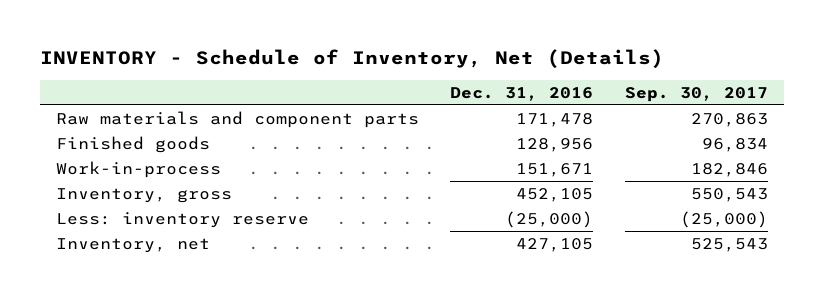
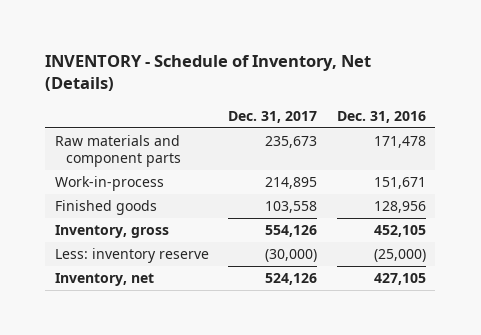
- | Dec. 31, 2016 | Sep. 30, 2017
+ | Dec. 31, 2017 | Dec. 31, 2016
moved down: Finished goods | 103,558 | 128,956

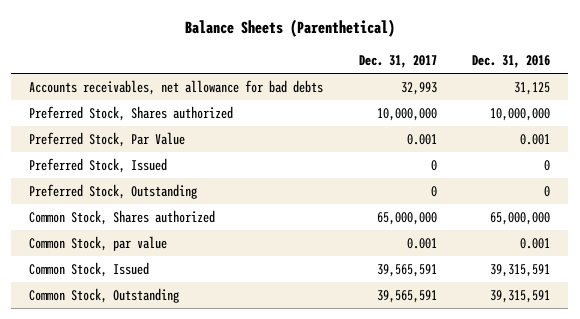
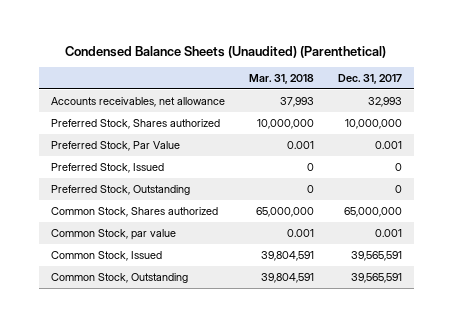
- Balance Sheets (Parenthetical)
+ Condensed Balance Sheets (Unaudited) (Parenthetical)
- | Dec. 31, 2017 | Dec. 31, 2016
+ | Mar. 31, 2018 | Dec. 31, 2017
- Accounts receivables, net allowance for bad debts | 32,993 | 31,125
+ Accounts receivables, net allowance | 37,993 | 32,993

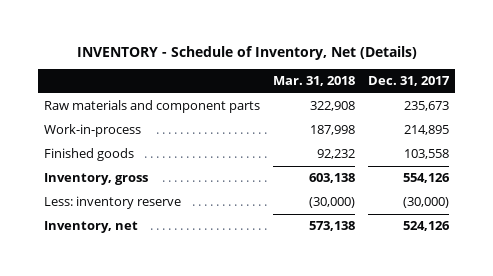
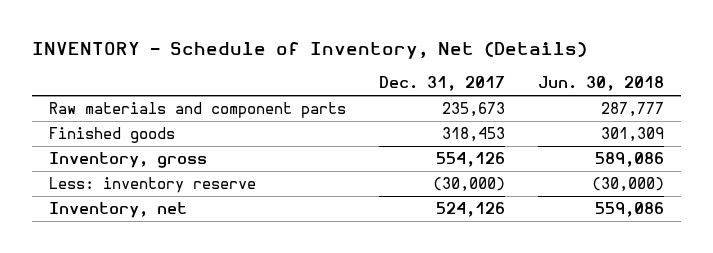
- | Mar. 31, 2018 | Dec. 31, 2017
+ | Dec. 31, 2017 | Jun. 30, 2018
- Work-in-process | 187,998 | 214,895
- Finished goods | 92,232 | 103,558
+ Finished goods | 318,453 | 301,309

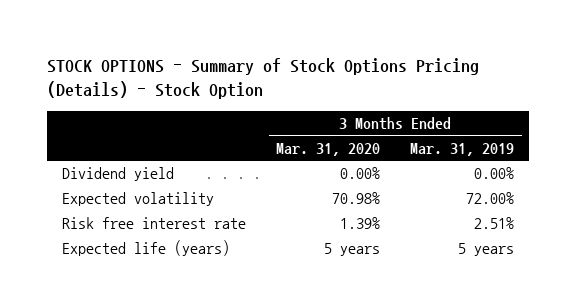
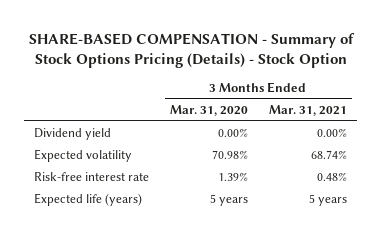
- STOCK OPTIONS - Summary of Stock Options Pricing (Details) - Stock Option
+ SHARE-BASED COMPENSATION - Summary of Stock Options Pricing (Details) - Stock Option
- | 3 Months Ended Mar. 31, 2020 | 3 Months Ended Mar. 31, 2019
+ | 3 Months Ended Mar. 31, 2020 | 3 Months Ended Mar. 31, 2021
- Risk free interest rate | 1.39% | 2.51%
+ Risk-free interest rate | 1.39% | 0.48%

